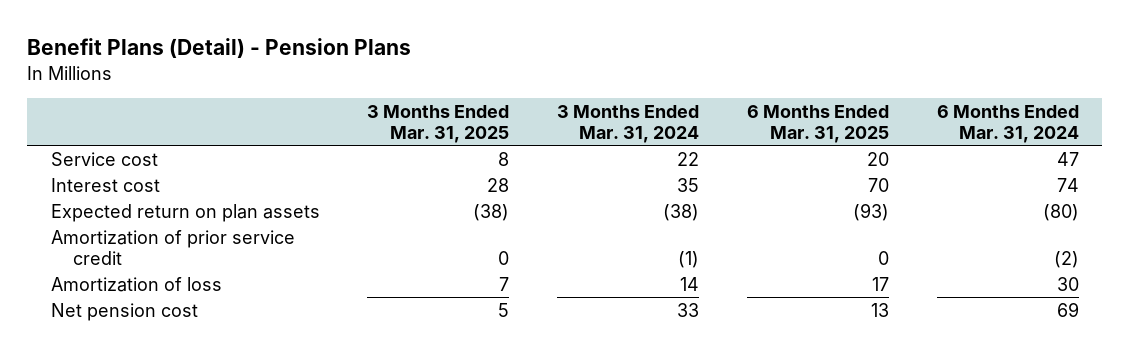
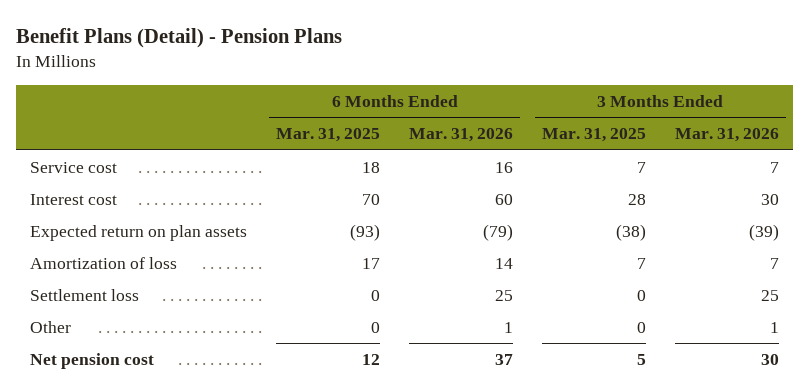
- | 3 Months Ended Mar. 31, 2025 | 3 Months Ended Mar. 31, 2024 | 6 Months Ended Mar. 31, 2025 | 6 Months Ended Mar. 31, 2024
+ | 6 Months Ended Mar. 31, 2025 | 6 Months Ended Mar. 31, 2026 | 3 Months Ended Mar. 31, 2025 | 3 Months Ended Mar. 31, 2026
- Service cost | 8 | 22 | 20 | 47
+ Service cost | 18 | 16 | 7 | 7
- Amortization of prior service credit | 0 | (1) | 0 | (2)
- Net pension cost | 5 | 33 | 13 | 69
+ Settlement loss | 0 | 25 | 0 | 25
+ Other | 0 | 1 | 0 | 1
+ Net pension cost | 12 | 37 | 5 | 30

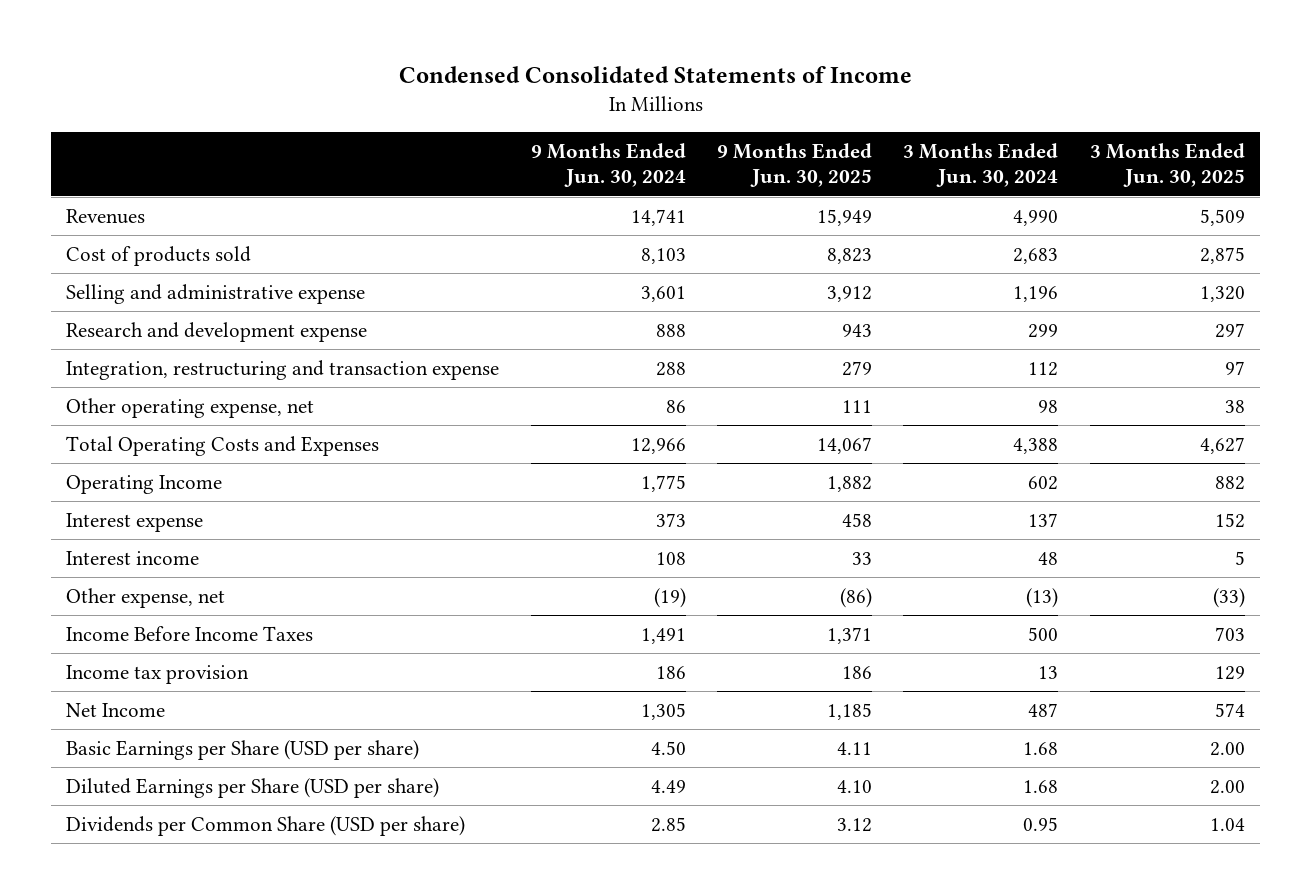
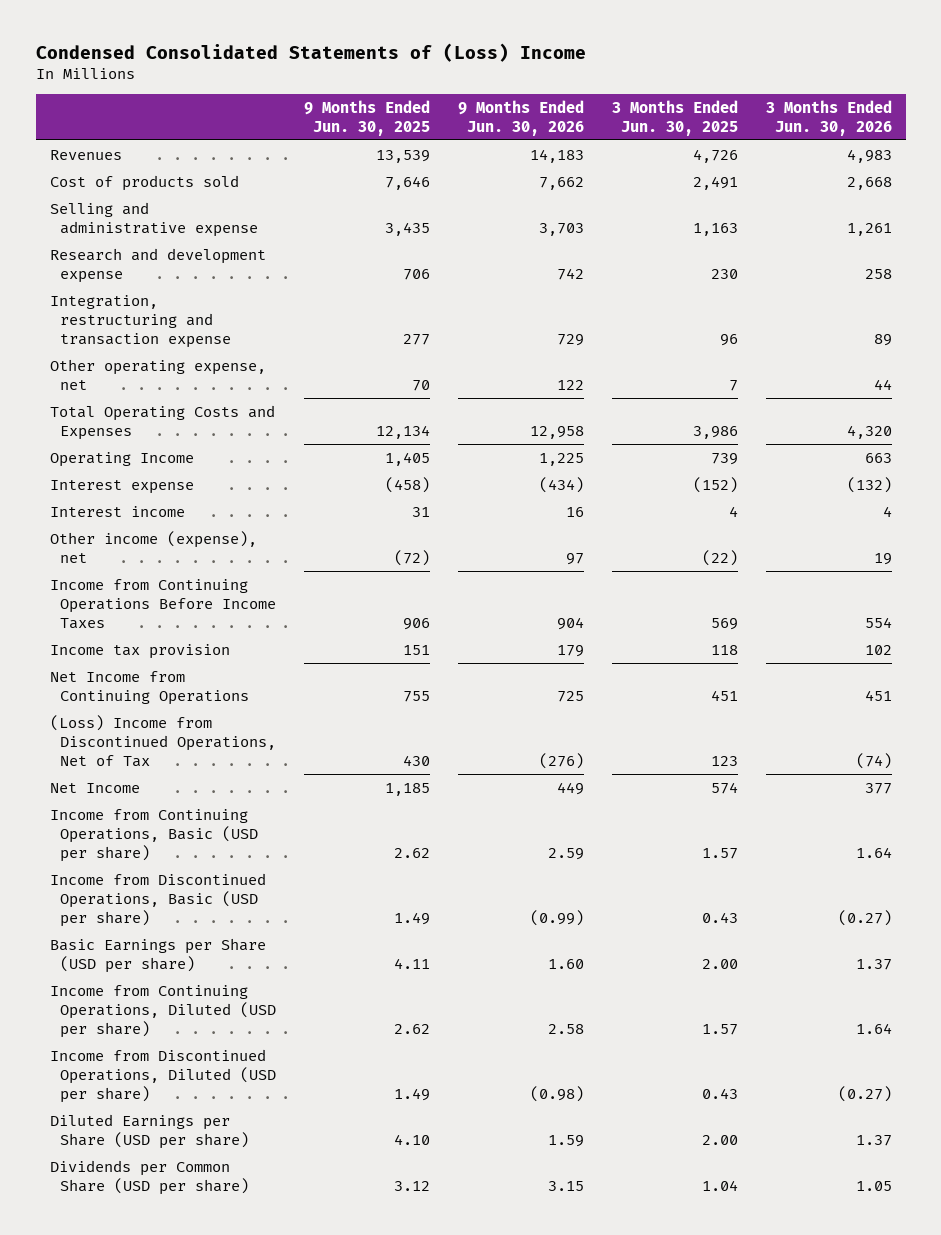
- Condensed Consolidated Statements of Income
+ Condensed Consolidated Statements of (Loss) Income
- | 9 Months Ended Jun. 30, 2024 | 9 Months Ended Jun. 30, 2025 | 3 Months Ended Jun. 30, 2024 | 3 Months Ended Jun. 30, 2025
+ | 9 Months Ended Jun. 30, 2025 | 9 Months Ended Jun. 30, 2026 | 3 Months Ended Jun. 30, 2025 | 3 Months Ended Jun. 30, 2026
- Revenues | 14,741 | 15,949 | 4,990 | 5,509
- Cost of products sold | 8,103 | 8,823 | 2,683 | 2,875
- Selling and administrative expense | 3,601 | 3,912 | 1,196 | 1,320
- Research and development expense | 888 | 943 | 299 | 297
- Integration, restructuring and transaction expense | 288 | 279 | 112 | 97
- Other operating expense, net | 86 | 111 | 98 | 38
- Total Operating Costs and Expenses | 12,966 | 14,067 | 4,388 | 4,627
- Operating Income | 1,775 | 1,882 | 602 | 882
- Interest expense | 373 | 458 | 137 | 152
- Interest income | 108 | 33 | 48 | 5
- Other expense, net | (19) | (86) | (13) | (33)
- Income Before Income Taxes | 1,491 | 1,371 | 500 | 703
- Income tax provision | 186 | 186 | 13 | 129
+ Revenues | 13,539 | 14,183 | 4,726 | 4,983
+ Cost of products sold | 7,646 | 7,662 | 2,491 | 2,668
+ Selling and administrative expense | 3,435 | 3,703 | 1,163 | 1,261
+ Research and development expense | 706 | 742 | 230 | 258
+ Integration, restructuring and transaction expense | 277 | 729 | 96 | 89
+ Other operating expense, net | 70 | 122 | 7 | 44
+ Total Operating Costs and Expenses | 12,134 | 12,958 | 3,986 | 4,320
+ Operating Income | 1,405 | 1,225 | 739 | 663
+ Interest expense | (458) | (434) | (152) | (132)
+ Interest income | 31 | 16 | 4 | 4
+ Other income (expense), net | (72) | 97 | (22) | 19
+ Income from Continuing Operations Before Income Taxes | 906 | 904 | 569 | 554
+ Income tax provision | 151 | 179 | 118 | 102
+ Net Income from Continuing Operations | 755 | 725 | 451 | 451
+ (Loss) Income from Discontinued Operations, Net of Tax | 430 | (276) | 123 | (74)
+ Income from Continuing Operations, Basic (USD per share) | 2.62 | 2.59 | 1.57 | 1.64
+ Income from Discontinued Operations, Basic (USD per share) | 1.49 | (0.99) | 0.43 | (0.27)
+ Income from Continuing Operations, Diluted (USD per share) | 2.62 | 2.58 | 1.57 | 1.64
+ Income from Discontinued Operations, Diluted (USD per share) | 1.49 | (0.98) | 0.43 | (0.27)

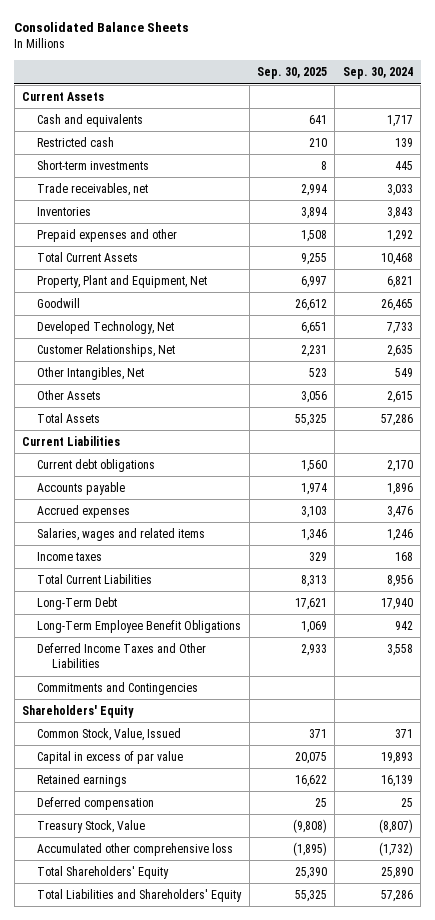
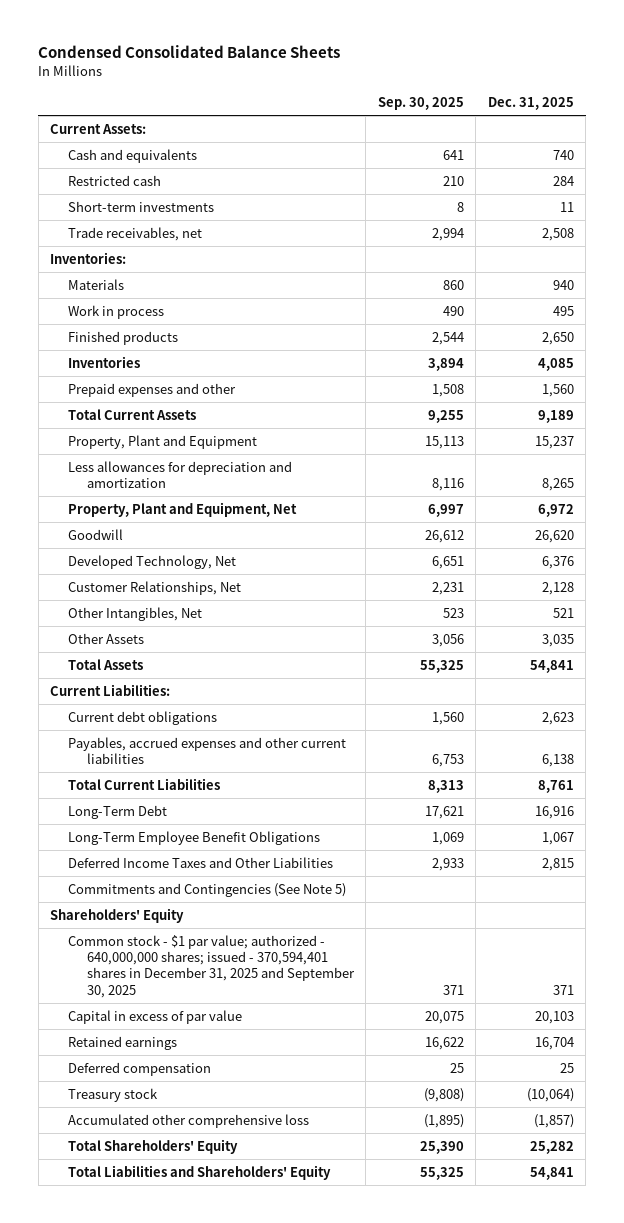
- Consolidated Balance Sheets
+ Condensed Consolidated Balance Sheets
- | Sep. 30, 2025 | Sep. 30, 2024
+ | Sep. 30, 2025 | Dec. 31, 2025
- Current Assets
+ Current Assets:
+ Inventories:
+ Materials | 860 | 940
+ Work in process | 490 | 495
+ Finished products | 2,544 | 2,650
+ Property, Plant and Equipment | 15,113 | 15,237
+ Less allowances for depreciation and amortization | 8,116 | 8,265
- Current Liabilities
+ Current Liabilities:
- Accounts payable | 1,974 | 1,896
- Accrued expenses | 3,103 | 3,476
- Salaries, wages and related items | 1,346 | 1,246
- Income taxes | 329 | 168
+ Payables, accrued expenses and other current liabilities | 6,753 | 6,138
- Commitments and Contingencies
+ Commitments and Contingencies (See Note 5)
- Common Stock, Value, Issued | 371 | 371
+ Common stock - $1 par value; authorized - 640,000,000 shares; issued - 370,594,401 shares in December 31, 2025 and September 30, 2025 | 371 | 371
- Treasury Stock, Value | (9,808) | (8,807)
+ Treasury stock | (9,808) | (10,064)

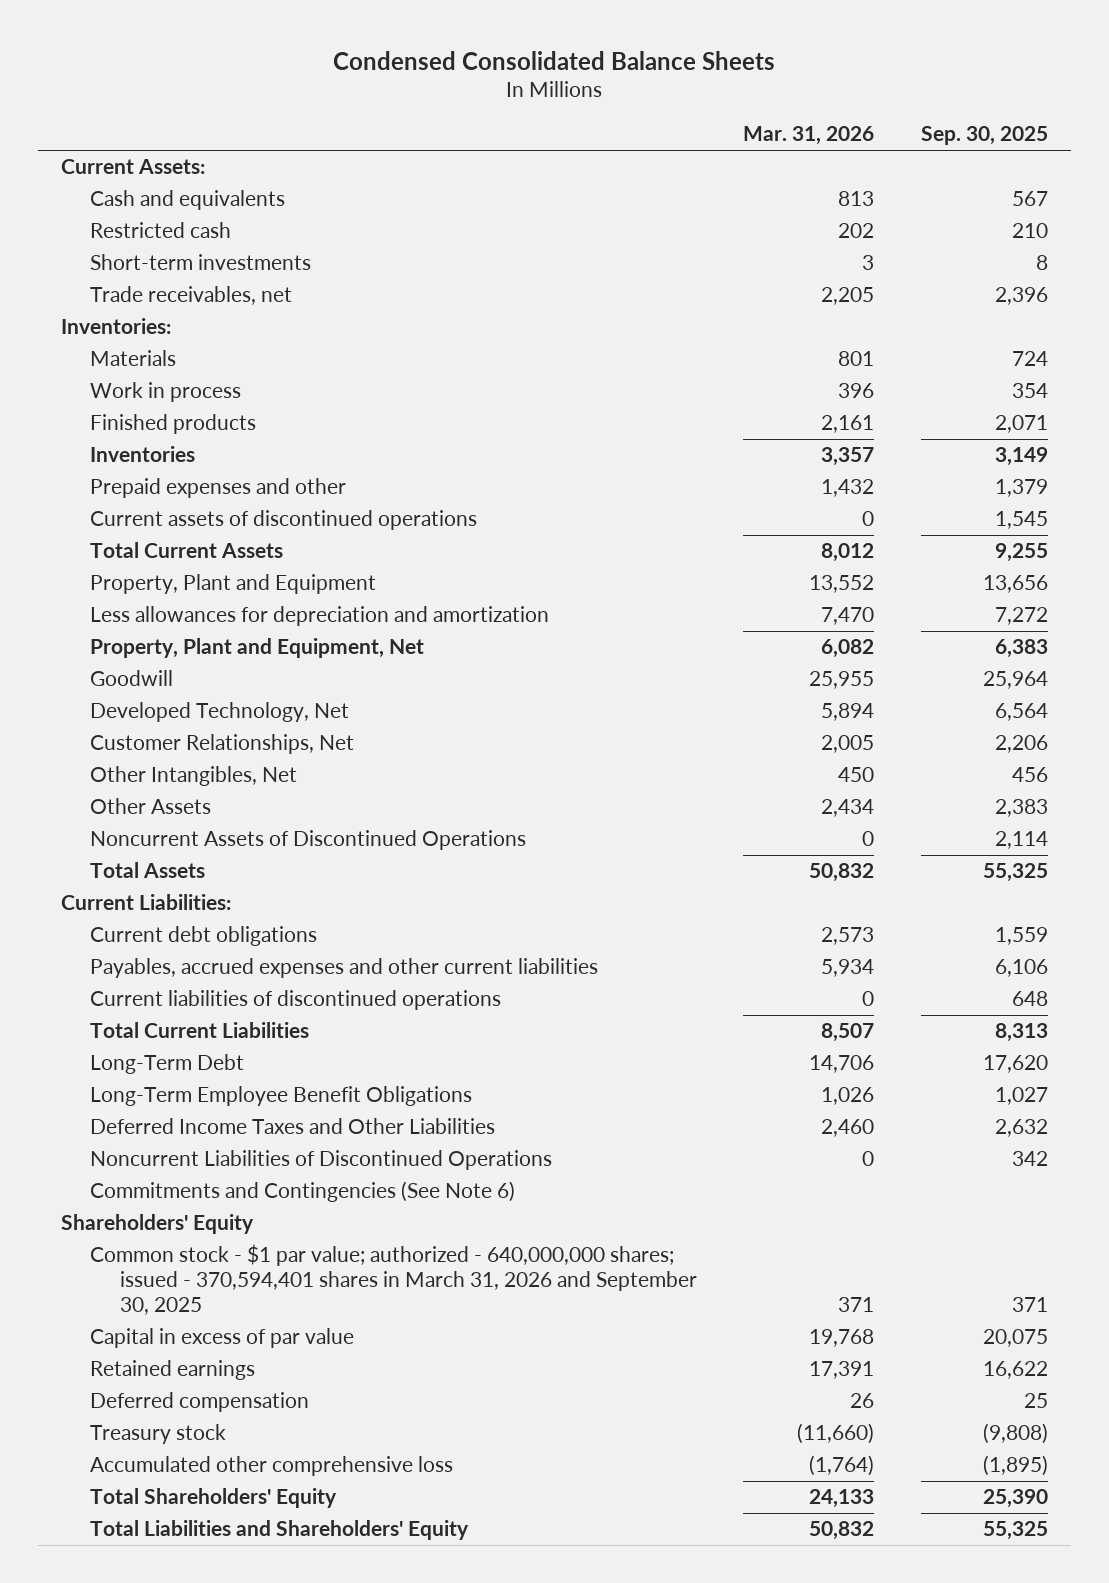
- | Sep. 30, 2025 | Dec. 31, 2025
+ | Mar. 31, 2026 | Sep. 30, 2025
- Cash and equivalents | 641 | 740
+ Cash and equivalents | 813 | 567
- Trade receivables, net | 2,994 | 2,508
+ Trade receivables, net | 2,205 | 2,396
- Materials | 860 | 940
- Work in process | 490 | 495
- Finished products | 2,544 | 2,650
- Inventories | 3,894 | 4,085
- Prepaid expenses and other | 1,508 | 1,560
+ Materials | 801 | 724
+ Work in process | 396 | 354
+ Finished products | 2,161 | 2,071
+ Inventories | 3,357 | 3,149
+ Prepaid expenses and other | 1,432 | 1,379
+ Current assets of discontinued operations | 0 | 1,545
- Property, Plant and Equipment | 15,113 | 15,237
- Less allowances for depreciation and amortization | 8,116 | 8,265
- Property, Plant and Equipment, Net | 6,997 | 6,972
- Goodwill | 26,612 | 26,620
- Developed Technology, Net | 6,651 | 6,376
- Customer Relationships, Net | 2,231 | 2,128
- Other Intangibles, Net | 523 | 521
- Other Assets | 3,056 | 3,035
+ Property, Plant and Equipment | 13,552 | 13,656
+ Less allowances for depreciation and amortization | 7,470 | 7,272
+ Property, Plant and Equipment, Net | 6,082 | 6,383
+ Goodwill | 25,955 | 25,964
+ Developed Technology, Net | 5,894 | 6,564
+ Customer Relationships, Net | 2,005 | 2,206
+ Other Intangibles, Net | 450 | 456
+ Other Assets | 2,434 | 2,383
+ Noncurrent Assets of Discontinued Operations | 0 | 2,114
- Current debt obligations | 1,560 | 2,623
- Payables, accrued expenses and other current liabilities | 6,753 | 6,138
+ Current debt obligations | 2,573 | 1,559
+ Payables, accrued expenses and other current liabilities | 5,934 | 6,106
+ Current liabilities of discontinued operations | 0 | 648
- Long-Term Debt | 17,621 | 16,916
- Long-Term Employee Benefit Obligations | 1,069 | 1,067
- Deferred Income Taxes and Other Liabilities | 2,933 | 2,815
- Commitments and Contingencies (See Note 5)
+ Long-Term Debt | 14,706 | 17,620
+ Long-Term Employee Benefit Obligations | 1,026 | 1,027
+ Deferred Income Taxes and Other Liabilities | 2,460 | 2,632
+ Noncurrent Liabilities of Discontinued Operations | 0 | 342
+ Commitments and Contingencies (See Note 6)
- Common stock - $1 par value; authorized - 640,000,000 shares; issued - 370,594,401 shares in December 31, 2025 and September 30, 2025 | 371 | 371
+ Common stock - $1 par value; authorized - 640,000,000 shares; issued - 370,594,401 shares in March 31, 2026 and September 30, 2025 | 371 | 371

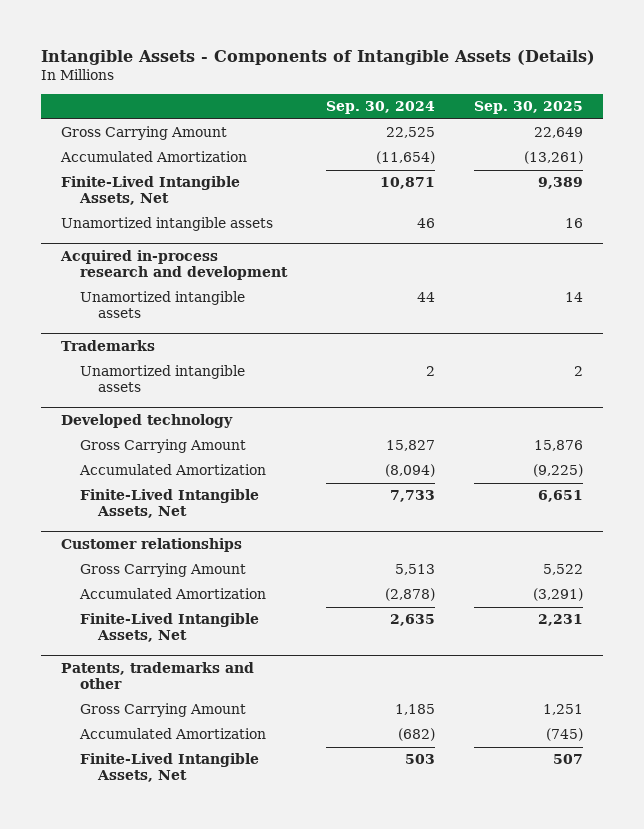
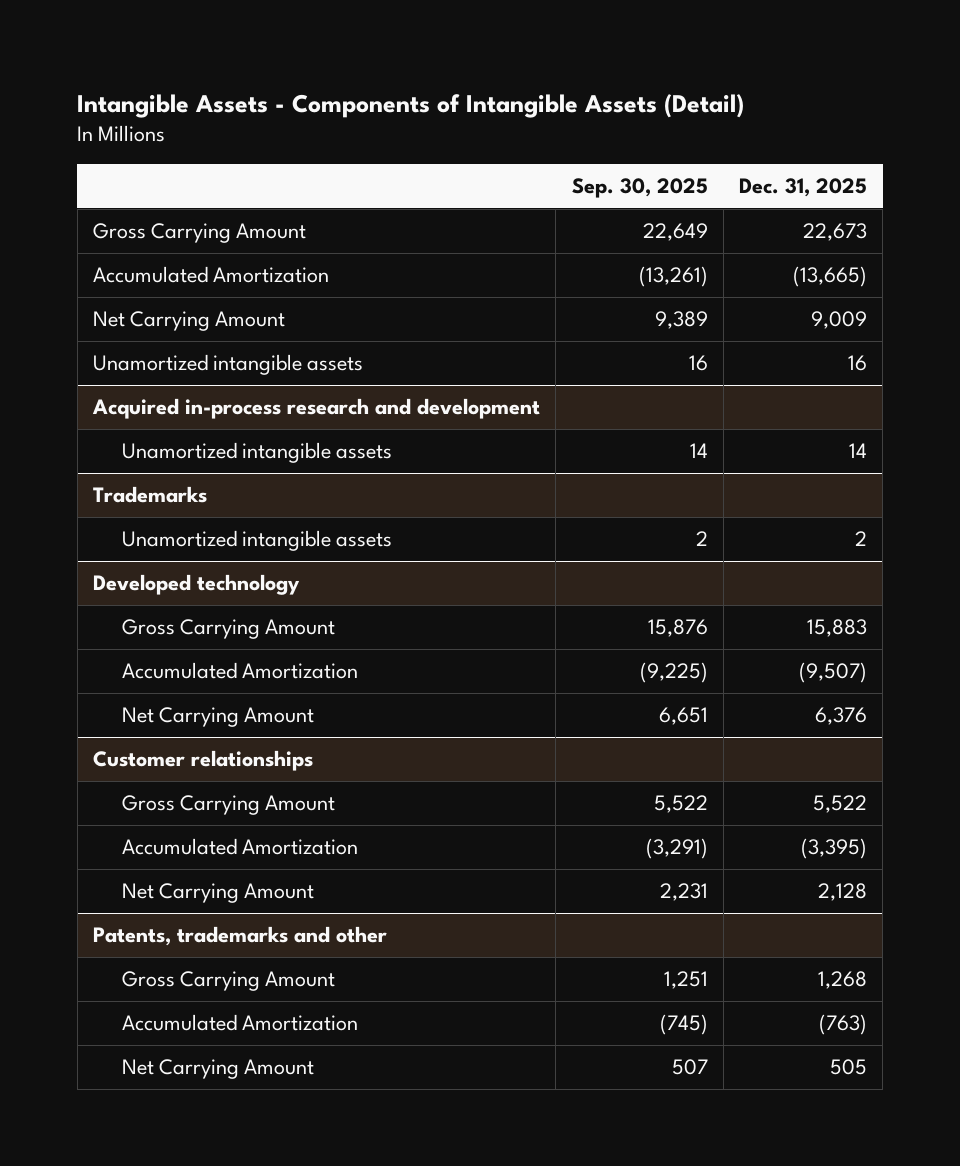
- Intangible Assets - Components of Intangible Assets (Details)
+ Intangible Assets - Components of Intangible Assets (Detail)
- | Sep. 30, 2024 | Sep. 30, 2025
+ | Sep. 30, 2025 | Dec. 31, 2025
- Finite-Lived Intangible Assets, Net | 10,871 | 9,389
+ Net Carrying Amount | 9,389 | 9,009
@ Developed technology
- Finite-Lived Intangible Assets, Net | 7,733 | 6,651
+ Net Carrying Amount | 6,651 | 6,376
@ Customer relationships
- Finite-Lived Intangible Assets, Net | 2,635 | 2,231
+ Net Carrying Amount | 2,231 | 2,128
@ Patents, trademarks and other
- Finite-Lived Intangible Assets, Net | 503 | 507
+ Net Carrying Amount | 507 | 505

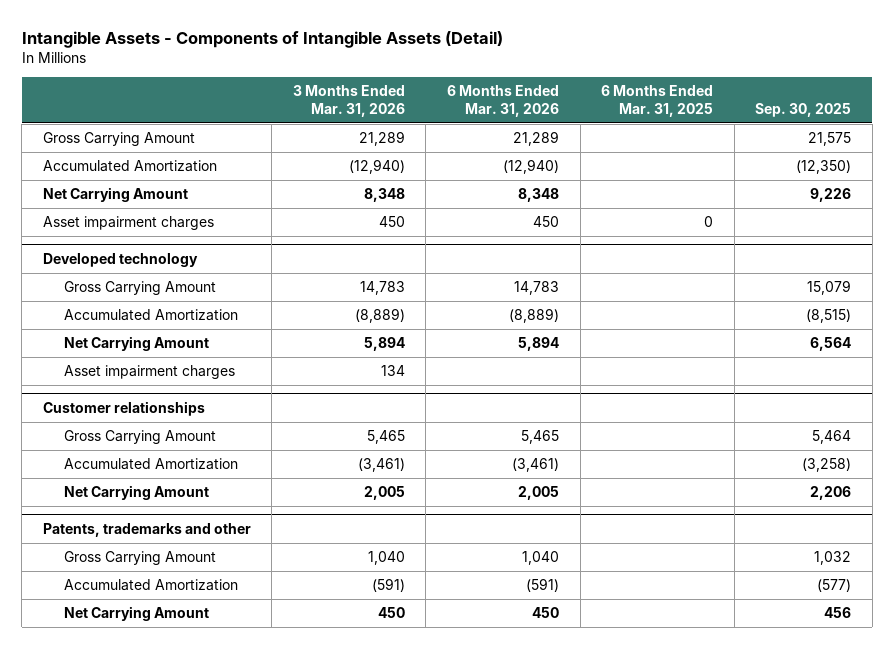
- | Sep. 30, 2025 | Dec. 31, 2025
+ | 3 Months Ended Mar. 31, 2026 | 6 Months Ended Mar. 31, 2026 | 6 Months Ended Mar. 31, 2025 | Sep. 30, 2025
- Gross Carrying Amount | 22,649 | 22,673
- Accumulated Amortization | (13,261) | (13,665)
- Net Carrying Amount | 9,389 | 9,009
- Unamortized intangible assets | 16 | 16
- Acquired in-process research and development
- Unamortized intangible assets | 14 | 14
- Trademarks
- Unamortized intangible assets | 2 | 2
+ Gross Carrying Amount | 21,289 | 21,289 | | 21,575
+ Accumulated Amortization | (12,940) | (12,940) | | (12,350)
+ Net Carrying Amount | 8,348 | 8,348 | | 9,226
+ Asset impairment charges | 450 | 450 | 0 |
@ Developed technology
- Gross Carrying Amount | 15,876 | 15,883
- Accumulated Amortization | (9,225) | (9,507)
- Net Carrying Amount | 6,651 | 6,376
+ Gross Carrying Amount | 14,783 | 14,783 | | 15,079
+ Accumulated Amortization | (8,889) | (8,889) | | (8,515)
+ Net Carrying Amount | 5,894 | 5,894 | | 6,564
+ Asset impairment charges | 134 | | |
@ Customer relationships
- Gross Carrying Amount | 5,522 | 5,522
- Accumulated Amortization | (3,291) | (3,395)
- Net Carrying Amount | 2,231 | 2,128
+ Gross Carrying Amount | 5,465 | 5,465 | | 5,464
+ Accumulated Amortization | (3,461) | (3,461) | | (3,258)
+ Net Carrying Amount | 2,005 | 2,005 | | 2,206
@ Patents, trademarks and other
- Gross Carrying Amount | 1,251 | 1,268
- Accumulated Amortization | (745) | (763)
- Net Carrying Amount | 507 | 505
+ Gross Carrying Amount | 1,040 | 1,040 | | 1,032
+ Accumulated Amortization | (591) | (591) | | (577)
+ Net Carrying Amount | 450 | 450 | | 456

